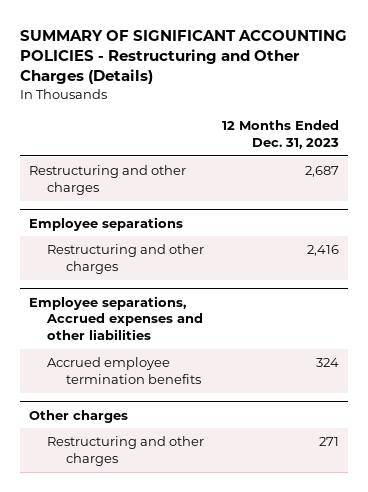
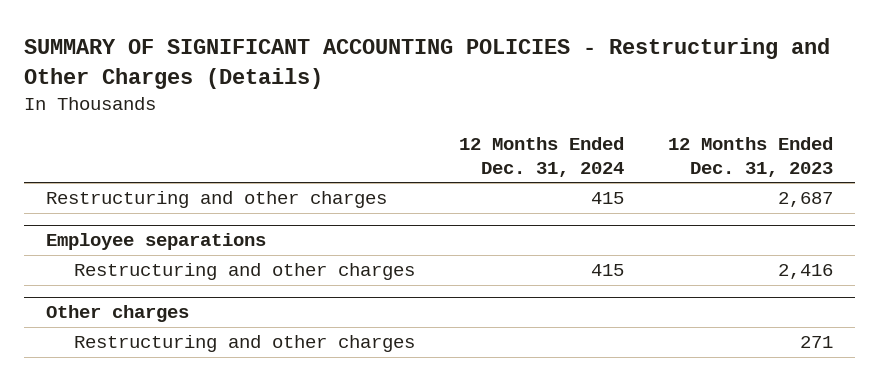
- | 12 Months Ended Dec. 31, 2023
+ | 12 Months Ended Dec. 31, 2024 | 12 Months Ended Dec. 31, 2023
- Employee separations, Accrued expenses and other liabilities
- Accrued employee termination benefits | 324

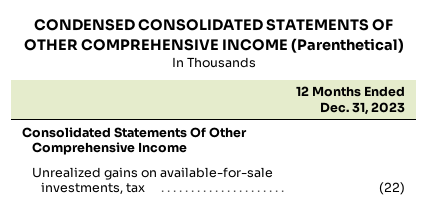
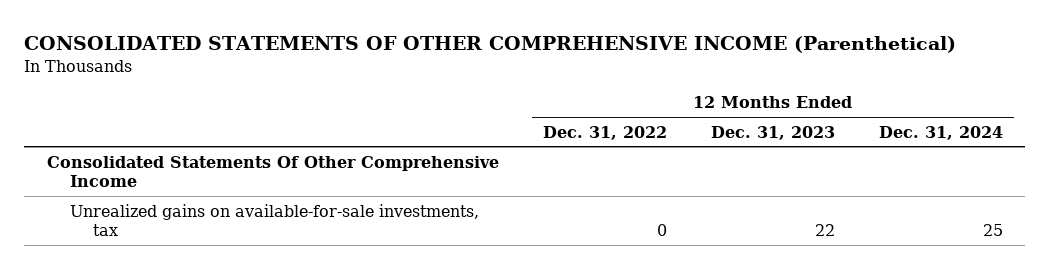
- CONDENSED CONSOLIDATED STATEMENTS OF OTHER COMPREHENSIVE INCOME (Parenthetical)
+ CONSOLIDATED STATEMENTS OF OTHER COMPREHENSIVE INCOME (Parenthetical)
- | 12 Months Ended Dec. 31, 2023
+ | 12 Months Ended Dec. 31, 2022 | 12 Months Ended Dec. 31, 2023 | 12 Months Ended Dec. 31, 2024
- Unrealized gains on available-for-sale investments, tax | (22)
+ Unrealized gains on available-for-sale investments, tax | 0 | 22 | 25

